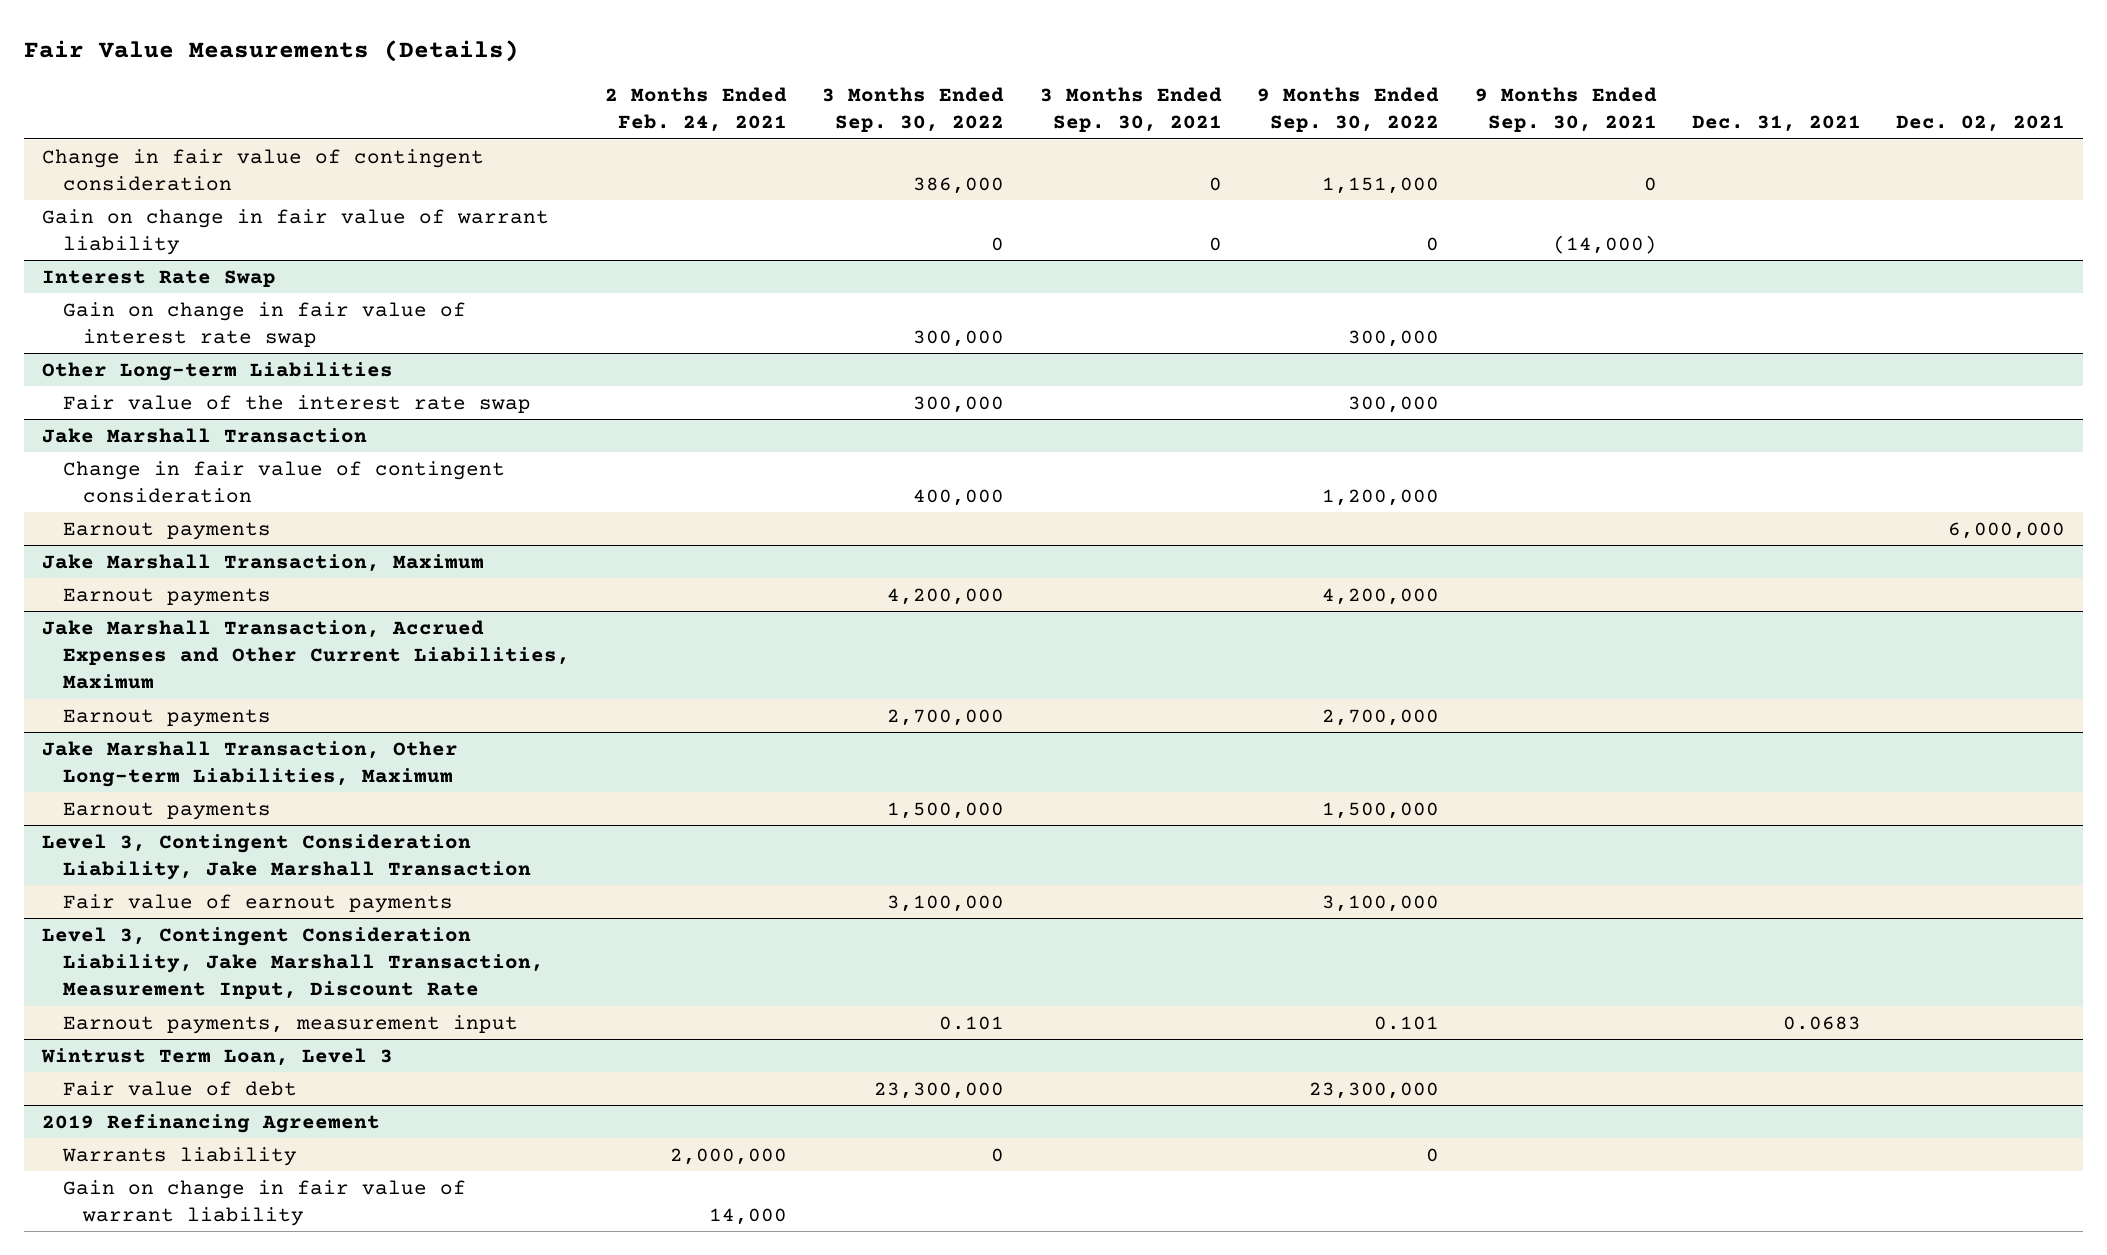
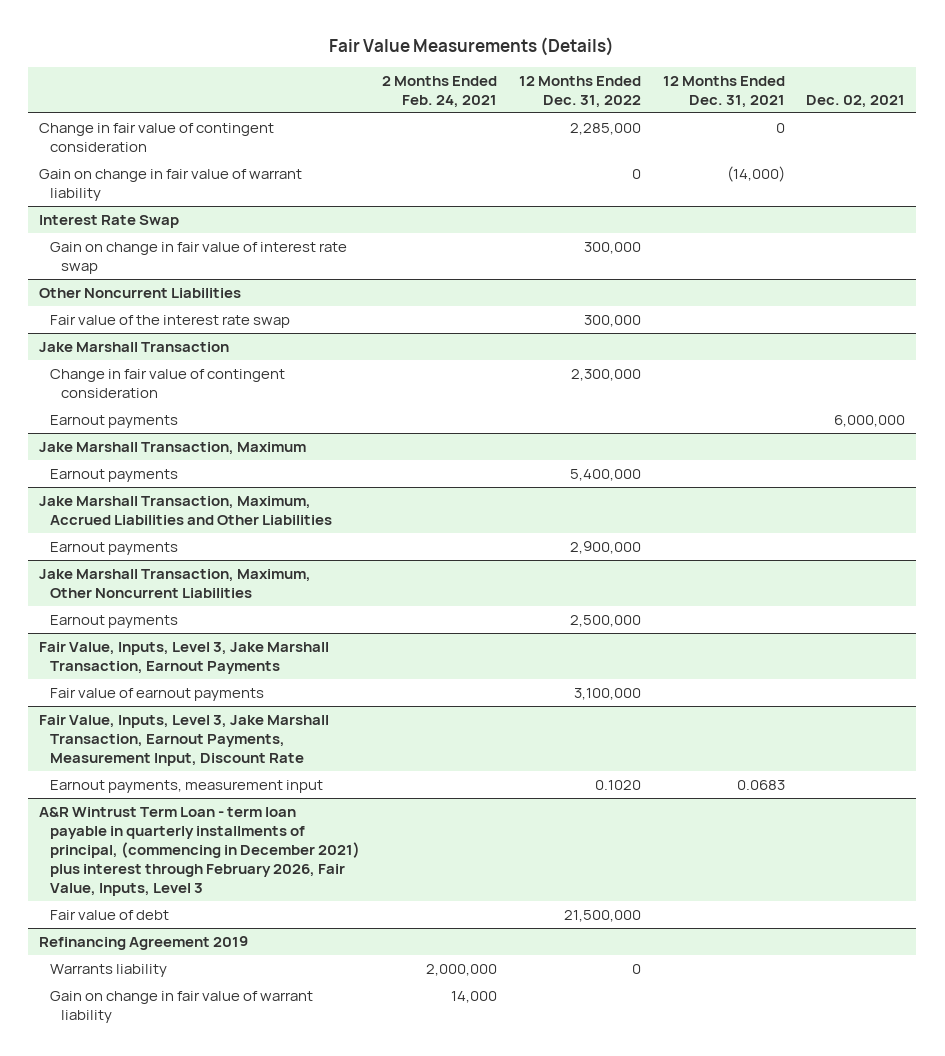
- | 2 Months Ended Feb. 24, 2021 | 3 Months Ended Sep. 30, 2022 | 3 Months Ended Sep. 30, 2021 | 9 Months Ended Sep. 30, 2022 | 9 Months Ended Sep. 30, 2021 | Dec. 31, 2021 | Dec. 02, 2021
+ | 2 Months Ended Feb. 24, 2021 | 12 Months Ended Dec. 31, 2022 | 12 Months Ended Dec. 31, 2021 | Dec. 02, 2021
- Other Long-term Liabilities
+ Other Noncurrent Liabilities
- Jake Marshall Transaction, Accrued Expenses and Other Current Liabilities, Maximum
+ Jake Marshall Transaction, Maximum, Accrued Liabilities and Other Liabilities
- Jake Marshall Transaction, Other Long-term Liabilities, Maximum
+ Jake Marshall Transaction, Maximum, Other Noncurrent Liabilities
- Level 3, Contingent Consideration Liability, Jake Marshall Transaction
- Fair value of earnout payments | | 3,100,000 | | 3,100,000 | | |
- Level 3, Contingent Consideration Liability, Jake Marshall Transaction, Measurement Input, Discount Rate
+ Fair Value, Inputs, Level 3, Jake Marshall Transaction, Earnout Payments
+ Fair value of earnout payments | | 3,100,000 | |
+ Fair Value, Inputs, Level 3, Jake Marshall Transaction, Earnout Payments, Measurement Input, Discount Rate
- Wintrust Term Loan, Level 3
+ A&R Wintrust Term Loan - term loan payable in quarterly installments of principal, (commencing in December 2021) plus interest through February 2026, Fair Value, Inputs, Level 3
- 2019 Refinancing Agreement
+ Refinancing Agreement 2019

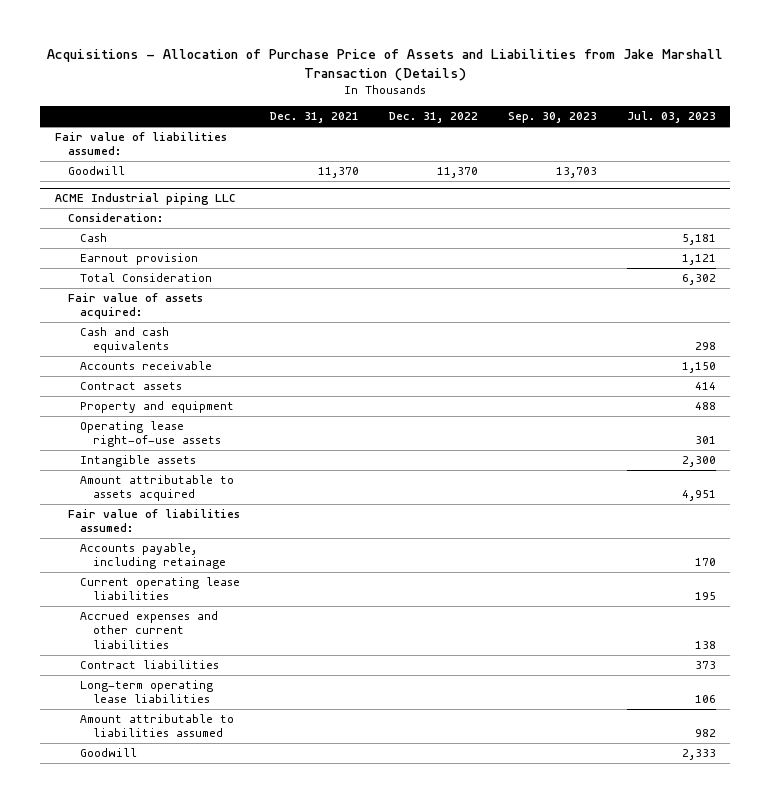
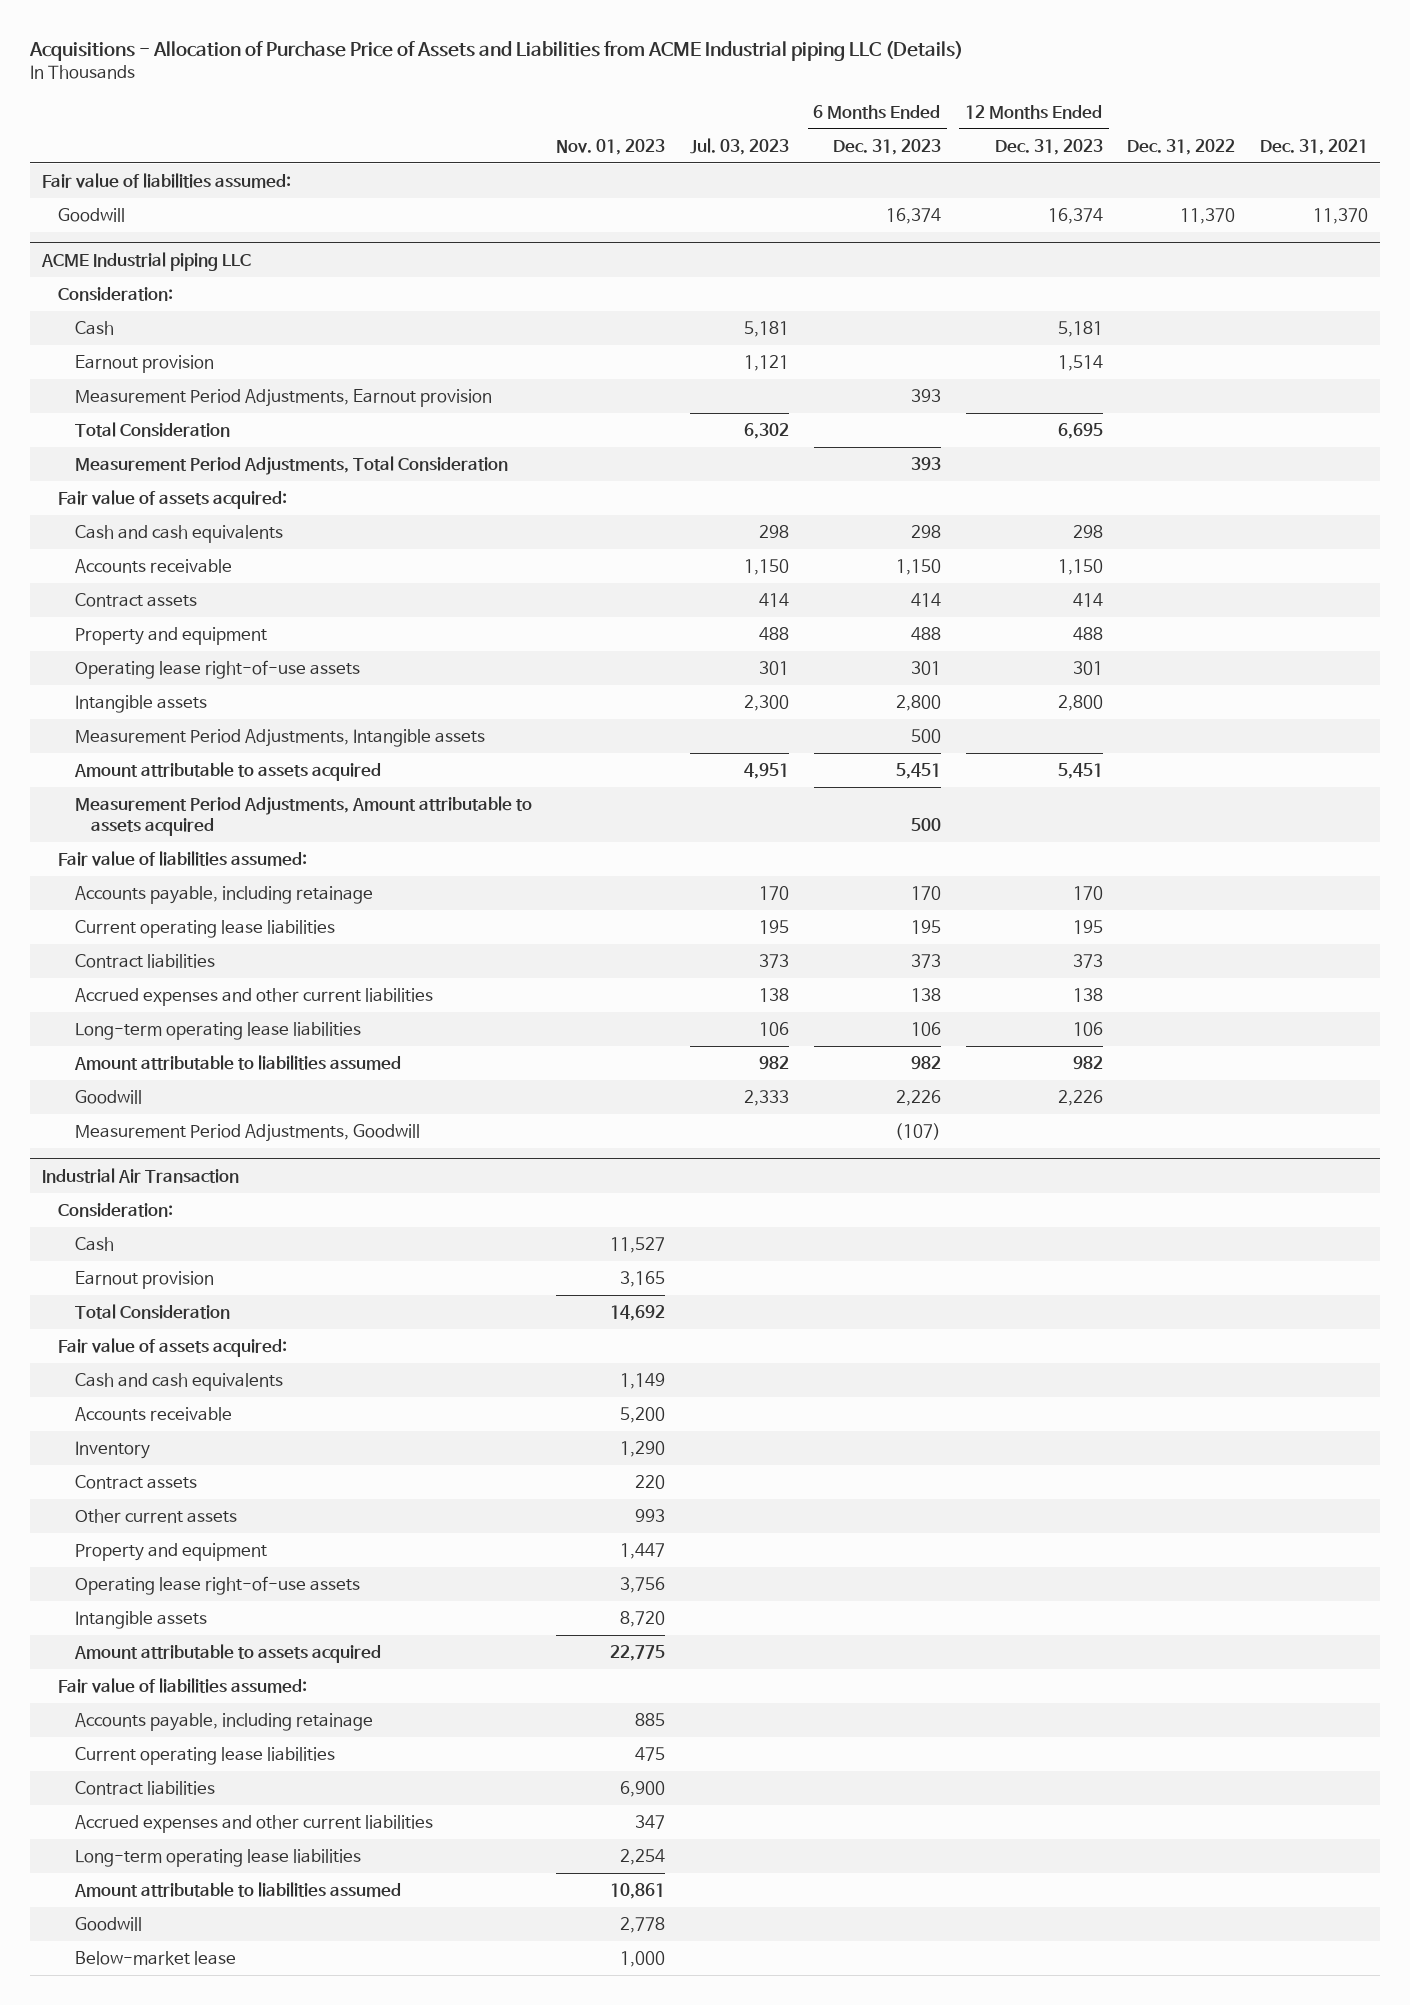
- Acquisitions - Allocation of Purchase Price of Assets and Liabilities from Jake Marshall Transaction (Details)
+ Acquisitions - Allocation of Purchase Price of Assets and Liabilities from ACME Industrial piping LLC (Details)
- | Dec. 31, 2021 | Dec. 31, 2022 | Sep. 30, 2023 | Jul. 03, 2023
+ | Nov. 01, 2023 | Jul. 03, 2023 | 6 Months Ended Dec. 31, 2023 | 12 Months Ended Dec. 31, 2023 | Dec. 31, 2022 | Dec. 31, 2021
@ ACME Industrial piping LLC
+ Measurement Period Adjustments, Earnout provision | | | 393 | | |
+ Measurement Period Adjustments, Total Consideration | | | 393 | | |
+ Measurement Period Adjustments, Intangible assets | | | 500 | | |
+ Measurement Period Adjustments, Amount attributable to assets acquired | | | 500 | | |
moved down: Accrued expenses and other current liabilities | | 138 | 138 | 138 | |
+ Measurement Period Adjustments, Goodwill | | | (107) | | |
+ Industrial Air Transaction
+ Consideration:
+ Cash | 11,527 | | | | |
+ Earnout provision | 3,165 | | | | |
+ Total Consideration | 14,692 | | | | |
+ Fair value of assets acquired:
+ Cash and cash equivalents | 1,149 | | | | |
+ Accounts receivable | 5,200 | | | | |
+ Inventory | 1,290 | | | | |
+ Contract assets | 220 | | | | |
+ Other current assets | 993 | | | | |
+ Property and equipment | 1,447 | | | | |
+ Operating lease right-of-use assets | 3,756 | | | | |
+ Intangible assets | 8,720 | | | | |
+ Amount attributable to assets acquired | 22,775 | | | | |
+ Fair value of liabilities assumed:
+ Accounts payable, including retainage | 885 | | | | |
+ Current operating lease liabilities | 475 | | | | |
+ Contract liabilities | 6,900 | | | | |
+ Accrued expenses and other current liabilities | 347 | | | | |
+ Long-term operating lease liabilities | 2,254 | | | | |
+ Amount attributable to liabilities assumed | 10,861 | | | | |
+ Goodwill | 2,778 | | | | |
+ Below-market lease | 1,000 | | | | |

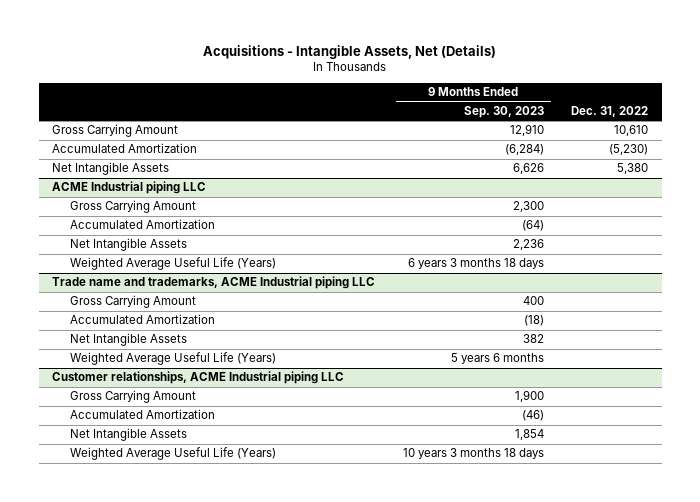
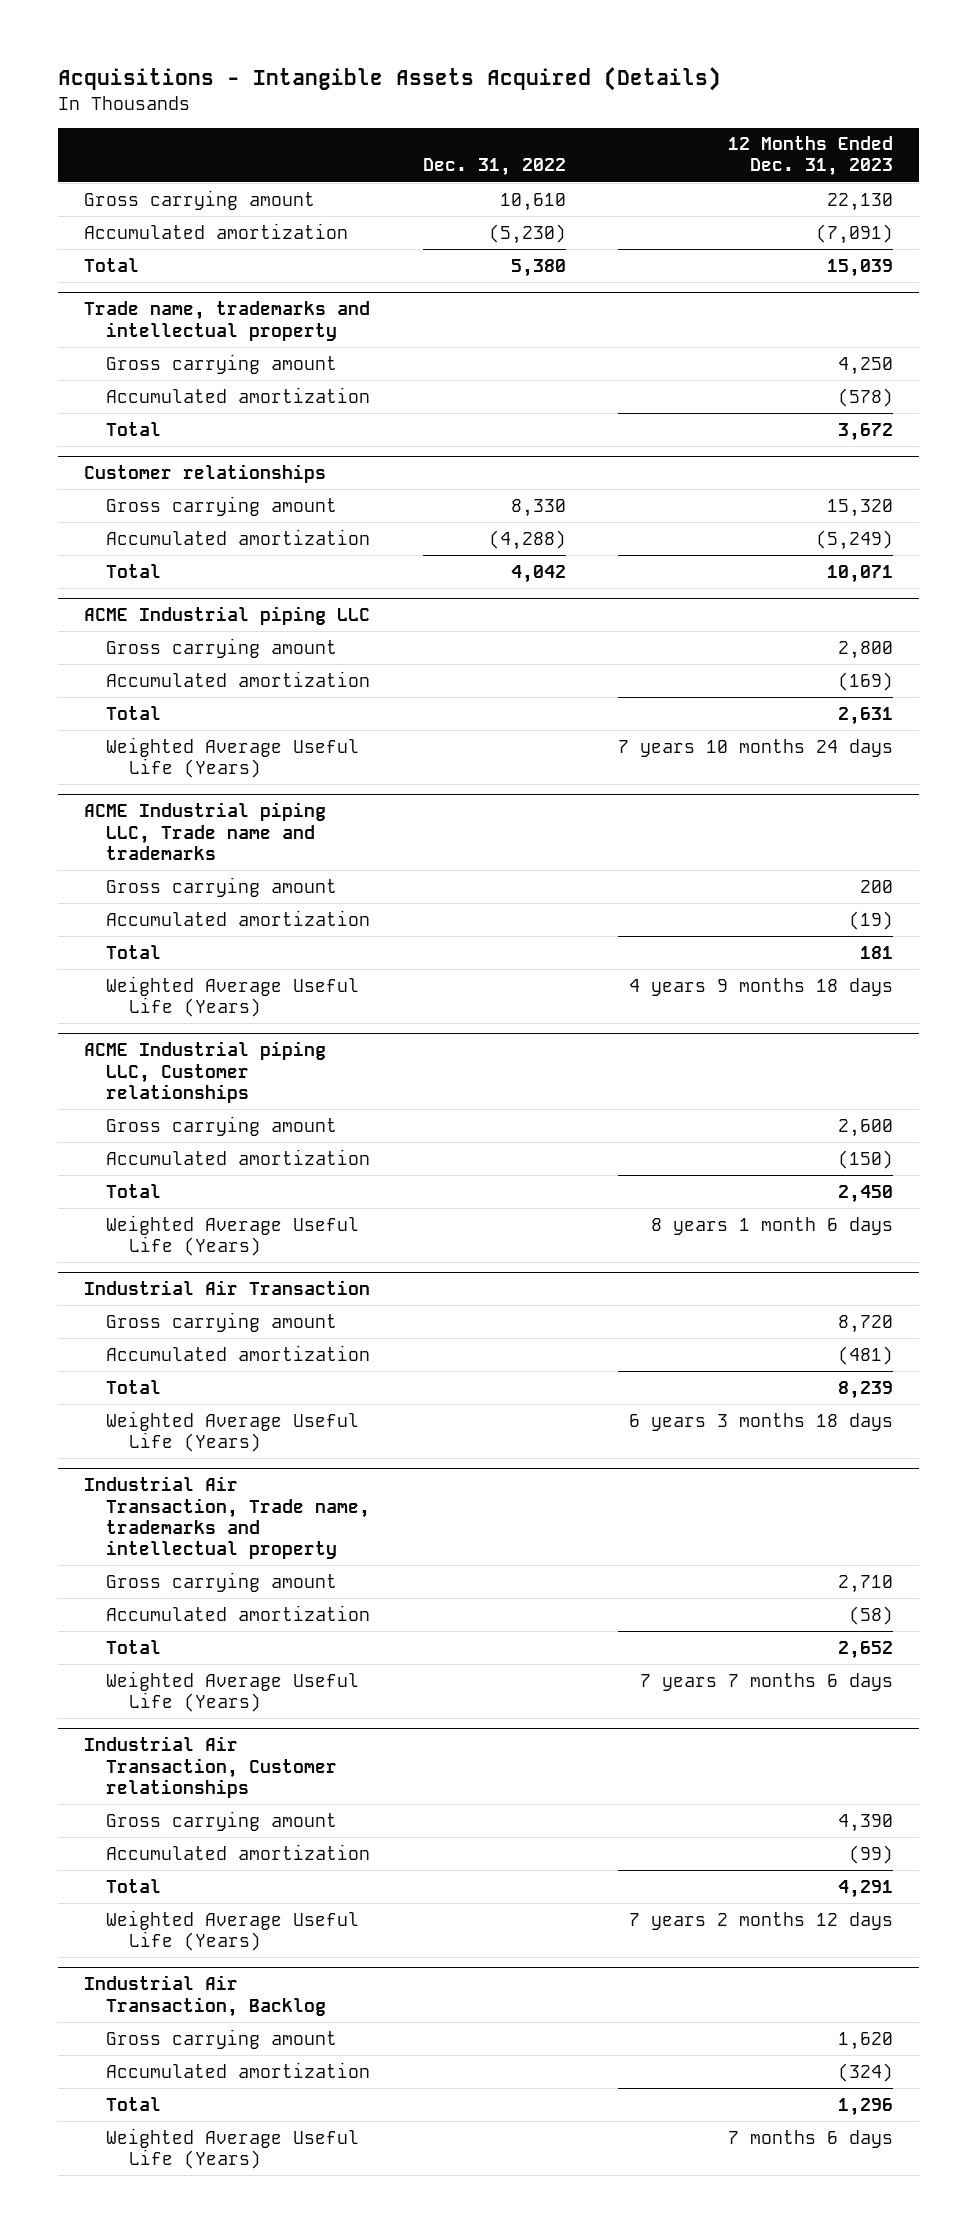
- Acquisitions - Intangible Assets, Net (Details)
+ Acquisitions - Intangible Assets Acquired (Details)
- | 9 Months Ended Sep. 30, 2023 | Dec. 31, 2022
+ | Dec. 31, 2022 | 12 Months Ended Dec. 31, 2023
- Gross Carrying Amount | 12,910 | 10,610
- Accumulated Amortization | (6,284) | (5,230)
- Net Intangible Assets | 6,626 | 5,380
+ Gross carrying amount | 10,610 | 22,130
+ Accumulated amortization | (5,230) | (7,091)
+ Total | 5,380 | 15,039
+ Trade name, trademarks and intellectual property
+ Gross carrying amount | | 4,250
+ Accumulated amortization | | (578)
+ Total | | 3,672
+ Customer relationships
+ Gross carrying amount | 8,330 | 15,320
+ Accumulated amortization | (4,288) | (5,249)
+ Total | 4,042 | 10,071
@ ACME Industrial piping LLC
- Gross Carrying Amount | 2,300 |
- Accumulated Amortization | (64) |
- Net Intangible Assets | 2,236 |
+ Gross carrying amount | | 2,800
+ Accumulated amortization | | (169)
+ Total | | 2,631
- Trade name and trademarks, ACME Industrial piping LLC
- Gross Carrying Amount | 400 |
- Accumulated Amortization | (18) |
- Net Intangible Assets | 382 |
+ ACME Industrial piping LLC, Trade name and trademarks
+ Gross carrying amount | | 200
+ Accumulated amortization | | (19)
+ Total | | 181
- Customer relationships, ACME Industrial piping LLC
- Gross Carrying Amount | 1,900 |
- Accumulated Amortization | (46) |
- Net Intangible Assets | 1,854 |
+ ACME Industrial piping LLC, Customer relationships
+ Gross carrying amount | | 2,600
+ Accumulated amortization | | (150)
+ Total | | 2,450
+ Industrial Air Transaction
+ Gross carrying amount | | 8,720
+ Accumulated amortization | | (481)
+ Total | | 8,239
+ Weighted Average Useful Life (Years) | | 6 years 3 months 18 days
+ Industrial Air Transaction, Trade name, trademarks and intellectual property
+ Gross carrying amount | | 2,710
+ Accumulated amortization | | (58)
+ Total | | 2,652
+ Weighted Average Useful Life (Years) | | 7 years 7 months 6 days
+ Industrial Air Transaction, Customer relationships
+ Gross carrying amount | | 4,390
+ Accumulated amortization | | (99)
+ Total | | 4,291
+ Weighted Average Useful Life (Years) | | 7 years 2 months 12 days
+ Industrial Air Transaction, Backlog
+ Gross carrying amount | | 1,620
+ Accumulated amortization | | (324)
+ Total | | 1,296
+ Weighted Average Useful Life (Years) | | 7 months 6 days

